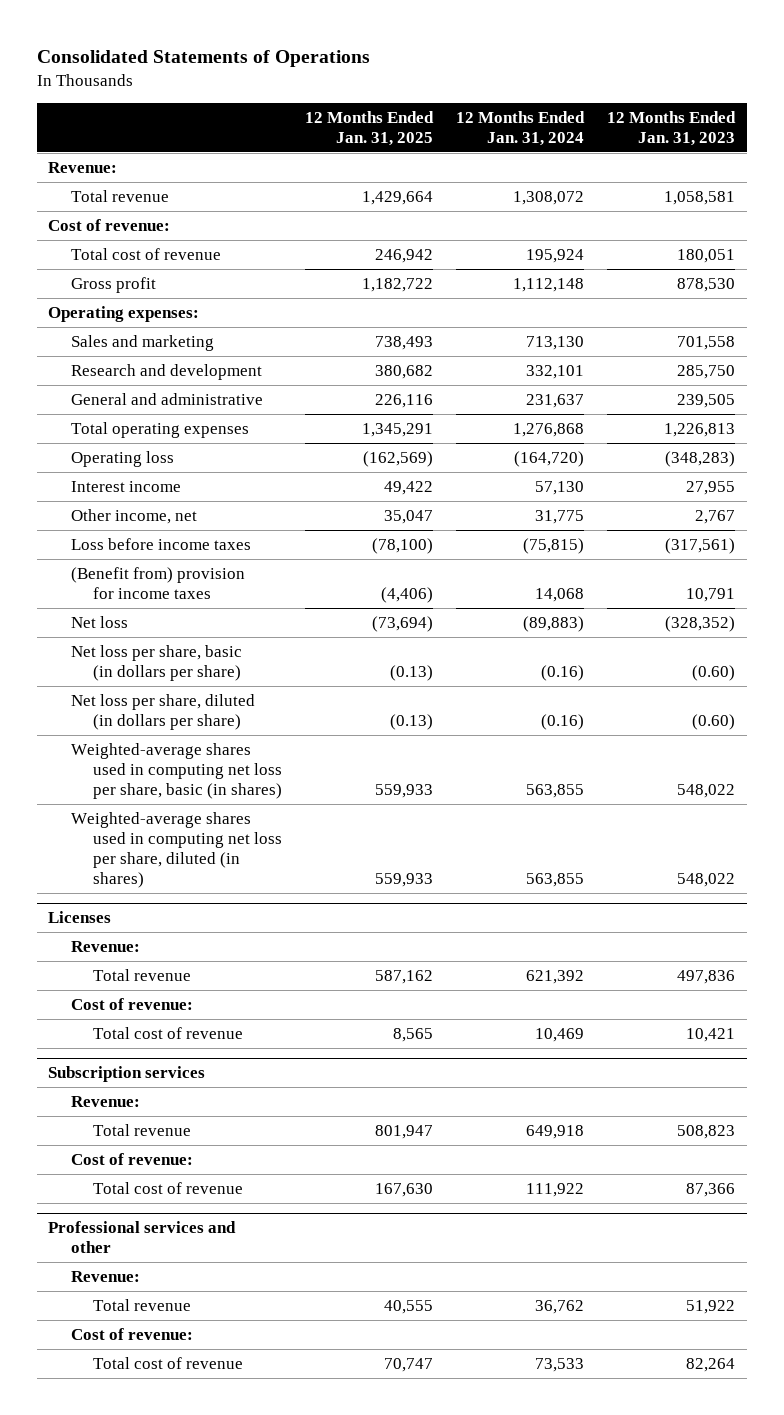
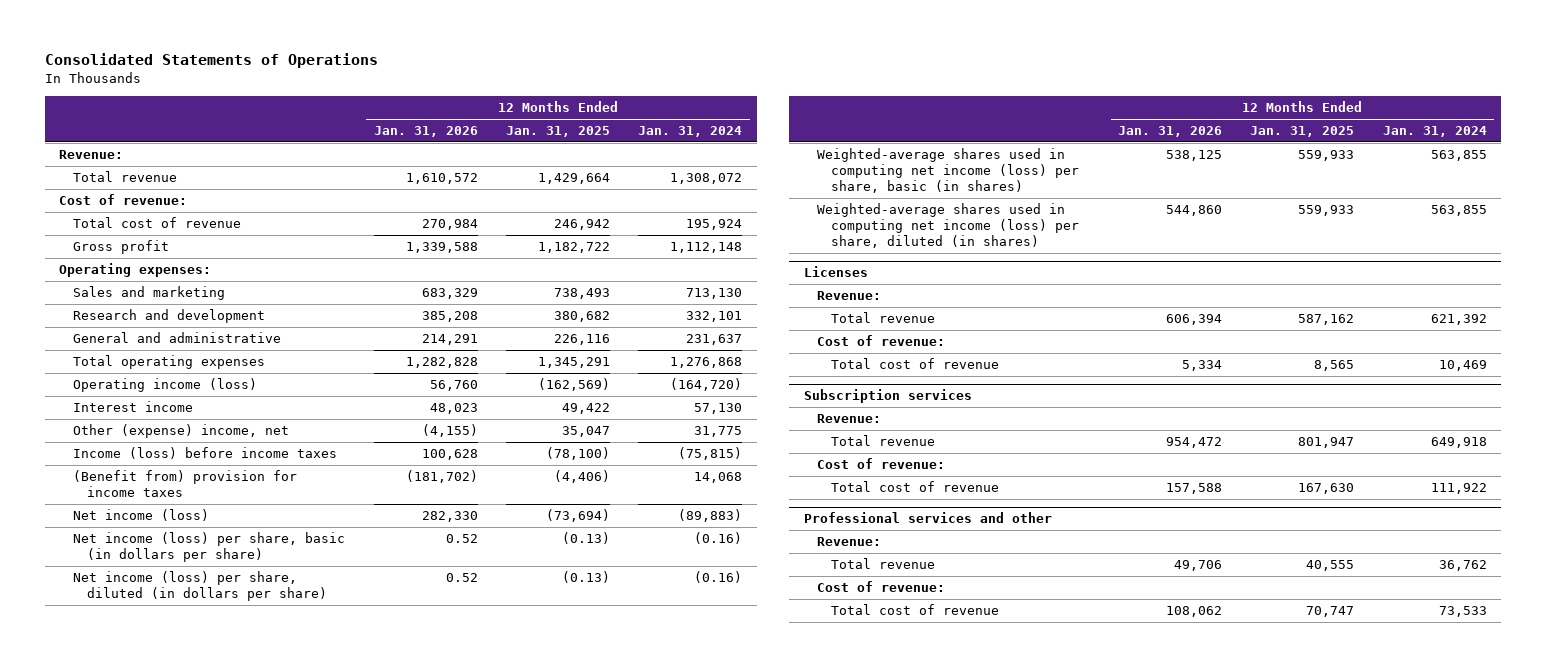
- | 12 Months Ended Jan. 31, 2025 | 12 Months Ended Jan. 31, 2024 | 12 Months Ended Jan. 31, 2023
+ | 12 Months Ended Jan. 31, 2026 | 12 Months Ended Jan. 31, 2025 | 12 Months Ended Jan. 31, 2024
- Operating loss | (162,569) | (164,720) | (348,283)
+ Operating income (loss) | 56,760 | (162,569) | (164,720)
- Other income, net | 35,047 | 31,775 | 2,767
- Loss before income taxes | (78,100) | (75,815) | (317,561)
+ Other (expense) income, net | (4,155) | 35,047 | 31,775
+ Income (loss) before income taxes | 100,628 | (78,100) | (75,815)
- Net loss | (73,694) | (89,883) | (328,352)
- Net loss per share, basic (in dollars per share) | (0.13) | (0.16) | (0.60)
- Net loss per share, diluted (in dollars per share) | (0.13) | (0.16) | (0.60)
- Weighted-average shares used in computing net loss per share, basic (in shares) | 559,933 | 563,855 | 548,022
- Weighted-average shares used in computing net loss per share, diluted (in shares) | 559,933 | 563,855 | 548,022
+ Net income (loss) | 282,330 | (73,694) | (89,883)
+ Net income (loss) per share, basic (in dollars per share) | 0.52 | (0.13) | (0.16)
+ Net income (loss) per share, diluted (in dollars per share) | 0.52 | (0.13) | (0.16)
+ Weighted-average shares used in computing net income (loss) per share, basic (in shares) | 538,125 | 559,933 | 563,855
+ Weighted-average shares used in computing net income (loss) per share, diluted (in shares) | 544,860 | 559,933 | 563,855

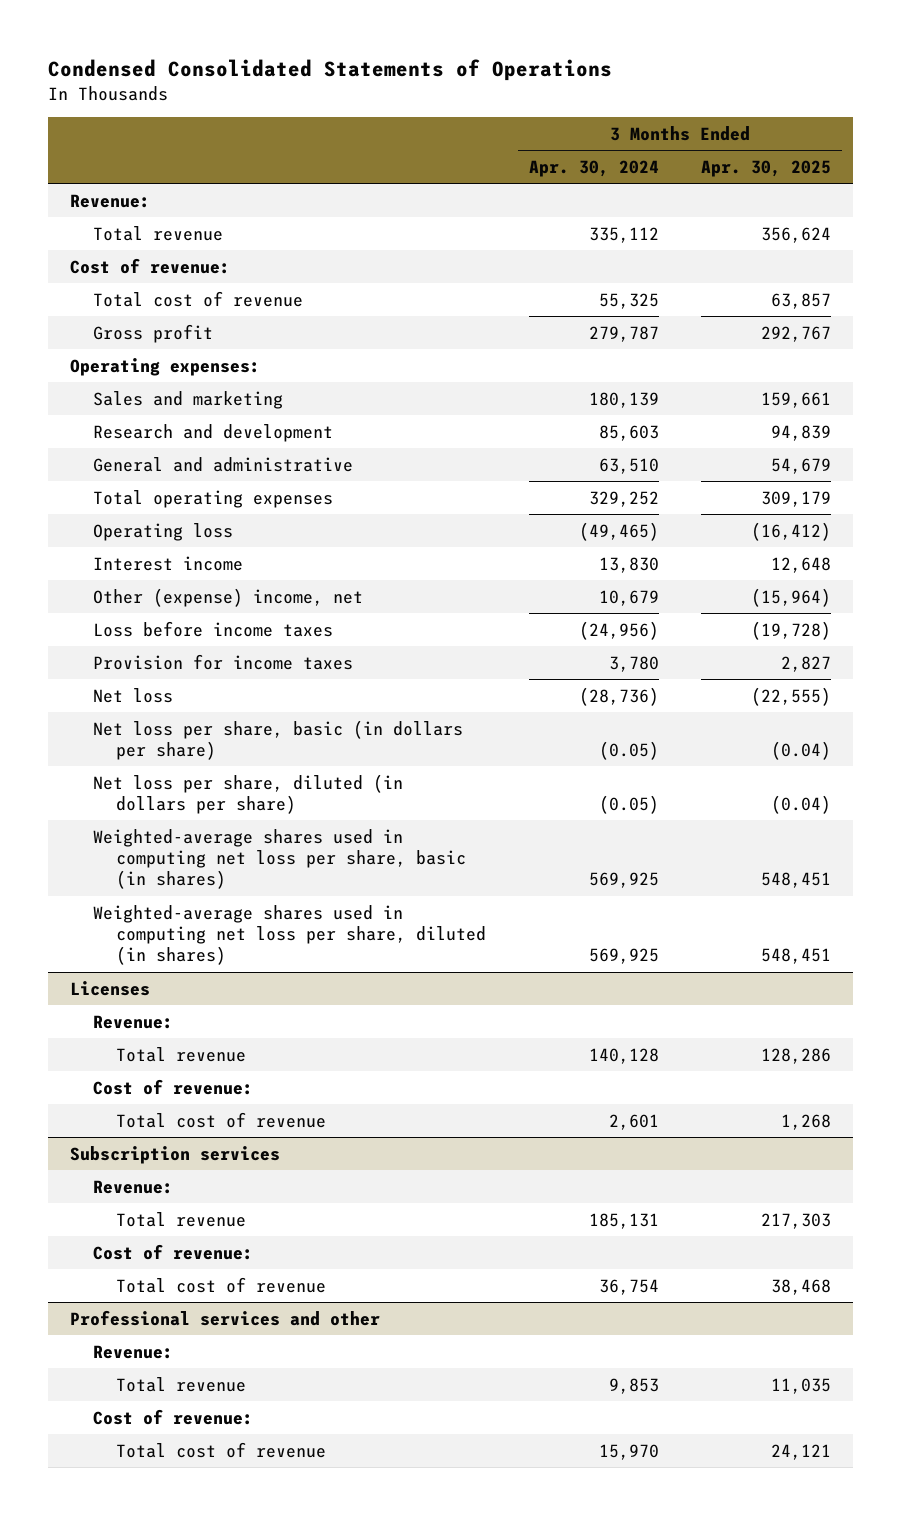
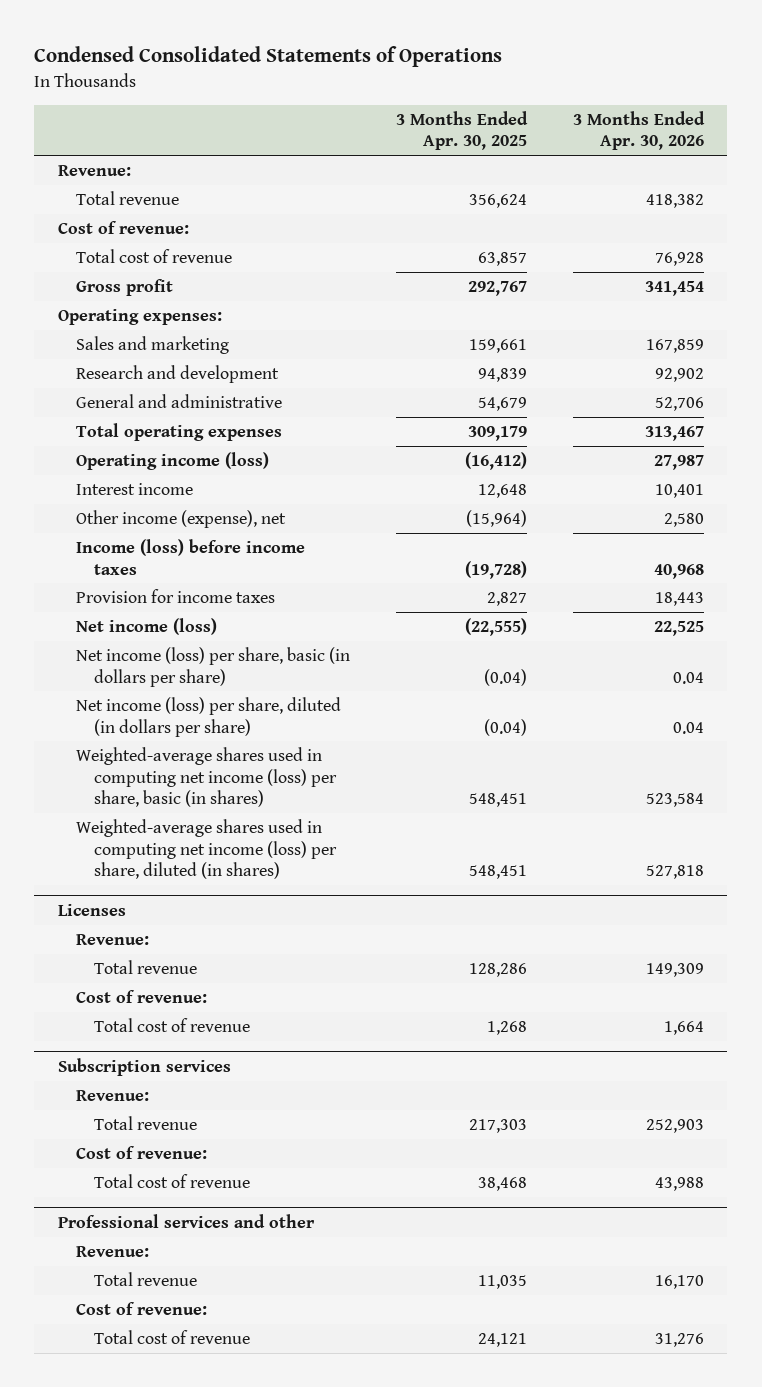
- | 3 Months Ended Apr. 30, 2024 | 3 Months Ended Apr. 30, 2025
+ | 3 Months Ended Apr. 30, 2025 | 3 Months Ended Apr. 30, 2026
- Operating loss | (49,465) | (16,412)
+ Operating income (loss) | (16,412) | 27,987
- Other (expense) income, net | 10,679 | (15,964)
- Loss before income taxes | (24,956) | (19,728)
+ Other income (expense), net | (15,964) | 2,580
+ Income (loss) before income taxes | (19,728) | 40,968
- Net loss | (28,736) | (22,555)
- Net loss per share, basic (in dollars per share) | (0.05) | (0.04)
- Net loss per share, diluted (in dollars per share) | (0.05) | (0.04)
- Weighted-average shares used in computing net loss per share, basic (in shares) | 569,925 | 548,451
- Weighted-average shares used in computing net loss per share, diluted (in shares) | 569,925 | 548,451
+ Net income (loss) | (22,555) | 22,525
+ Net income (loss) per share, basic (in dollars per share) | (0.04) | 0.04
+ Net income (loss) per share, diluted (in dollars per share) | (0.04) | 0.04
+ Weighted-average shares used in computing net income (loss) per share, basic (in shares) | 548,451 | 523,584
+ Weighted-average shares used in computing net income (loss) per share, diluted (in shares) | 548,451 | 527,818

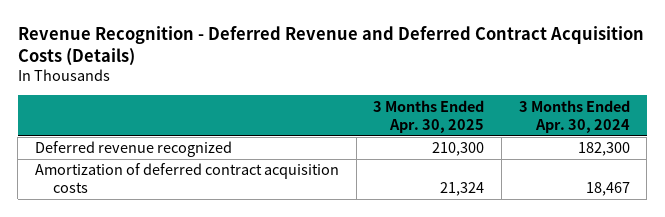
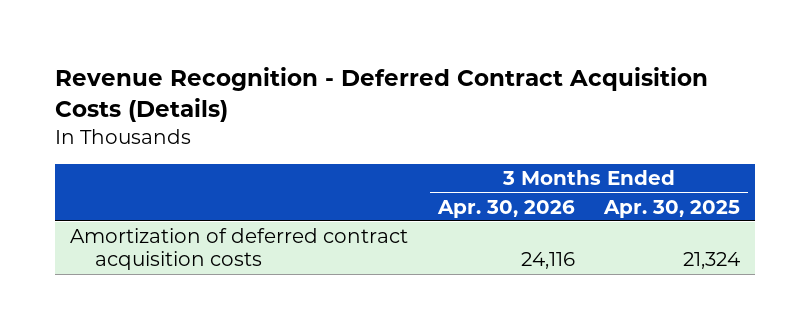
- Revenue Recognition - Deferred Revenue and Deferred Contract Acquisition Costs (Details)
+ Revenue Recognition - Deferred Contract Acquisition Costs (Details)
- | 3 Months Ended Apr. 30, 2025 | 3 Months Ended Apr. 30, 2024
+ | 3 Months Ended Apr. 30, 2026 | 3 Months Ended Apr. 30, 2025
- Deferred revenue recognized | 210,300 | 182,300

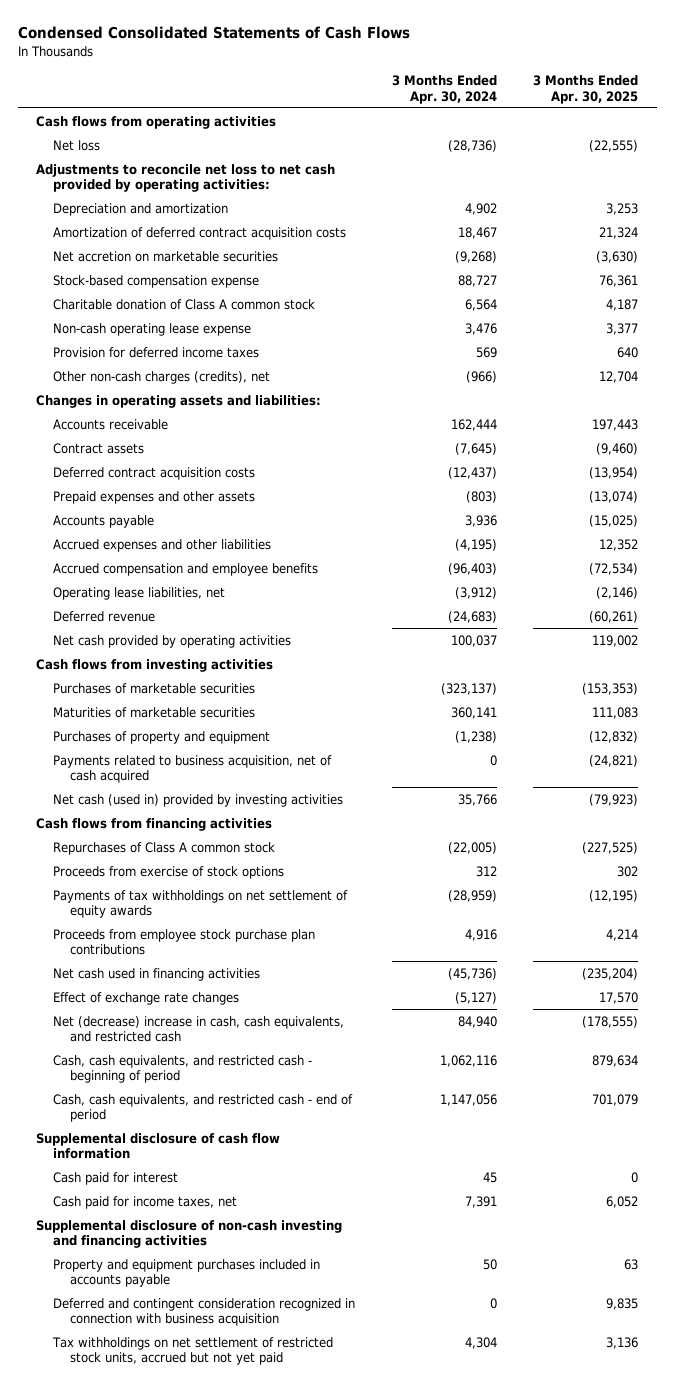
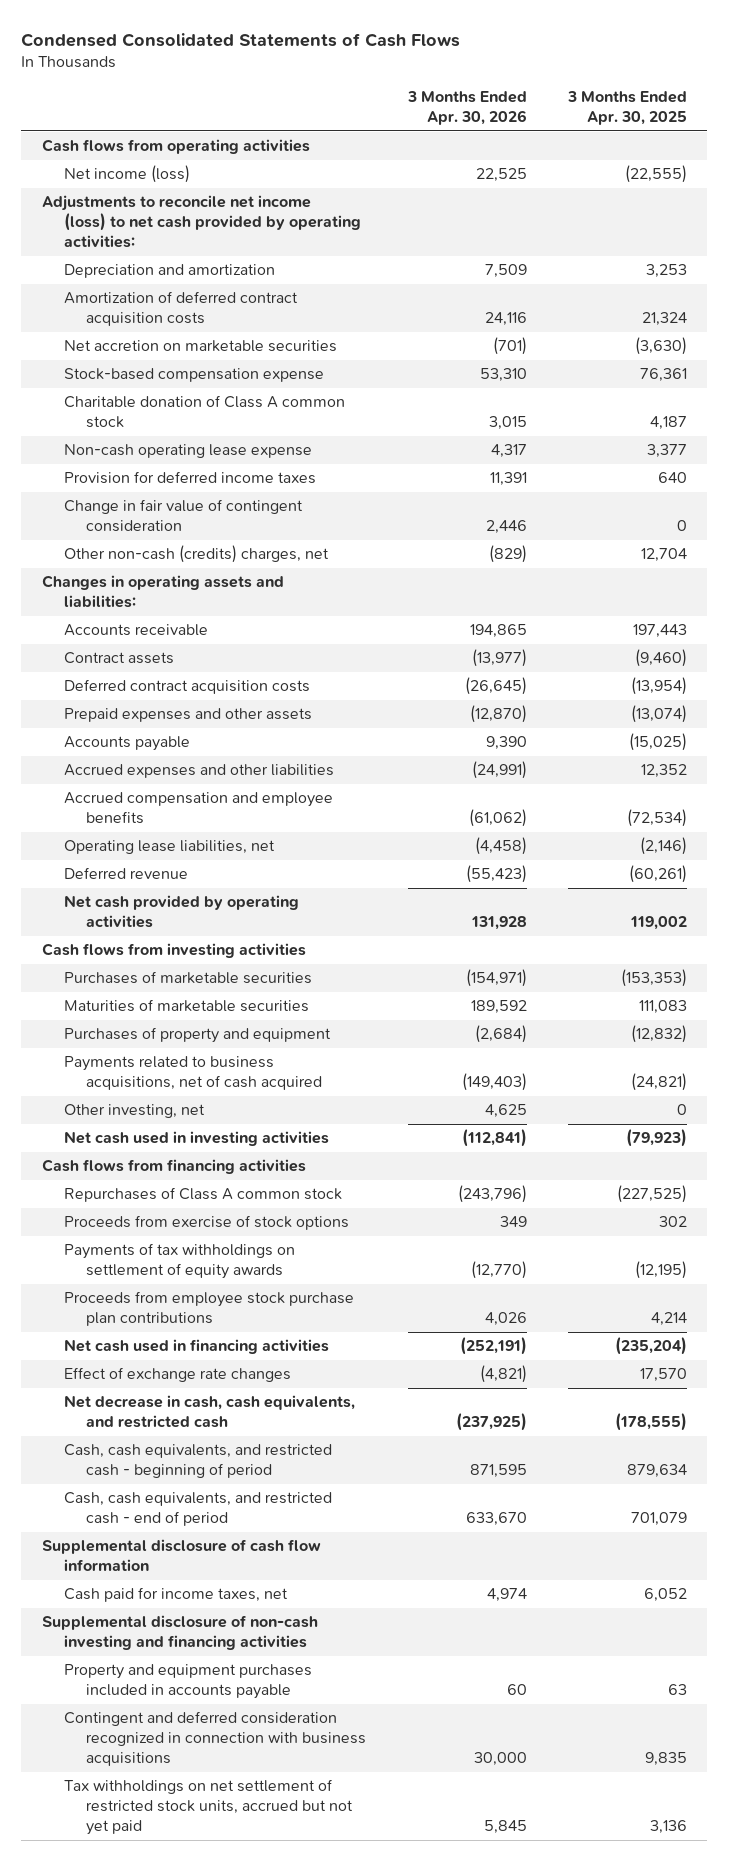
- | 3 Months Ended Apr. 30, 2024 | 3 Months Ended Apr. 30, 2025
+ | 3 Months Ended Apr. 30, 2026 | 3 Months Ended Apr. 30, 2025
- Net loss | (28,736) | (22,555)
- Adjustments to reconcile net loss to net cash provided by operating activities:
+ Net income (loss) | 22,525 | (22,555)
+ Adjustments to reconcile net income (loss) to net cash provided by operating activities:
- Other non-cash charges (credits), net | (966) | 12,704
+ Change in fair value of contingent consideration | 2,446 | 0
+ Other non-cash (credits) charges, net | (829) | 12,704
- Payments related to business acquisition, net of cash acquired | 0 | (24,821)
- Net cash (used in) provided by investing activities | 35,766 | (79,923)
+ Payments related to business acquisitions, net of cash acquired | (149,403) | (24,821)
+ Other investing, net | 4,625 | 0
+ Net cash used in investing activities | (112,841) | (79,923)
- Payments of tax withholdings on net settlement of equity awards | (28,959) | (12,195)
+ Payments of tax withholdings on settlement of equity awards | (12,770) | (12,195)
- Net (decrease) increase in cash, cash equivalents, and restricted cash | 84,940 | (178,555)
+ Net decrease in cash, cash equivalents, and restricted cash | (237,925) | (178,555)
- Cash paid for interest | 45 | 0
- Deferred and contingent consideration recognized in connection with business acquisition | 0 | 9,835
+ Contingent and deferred consideration recognized in connection with business acquisitions | 30,000 | 9,835

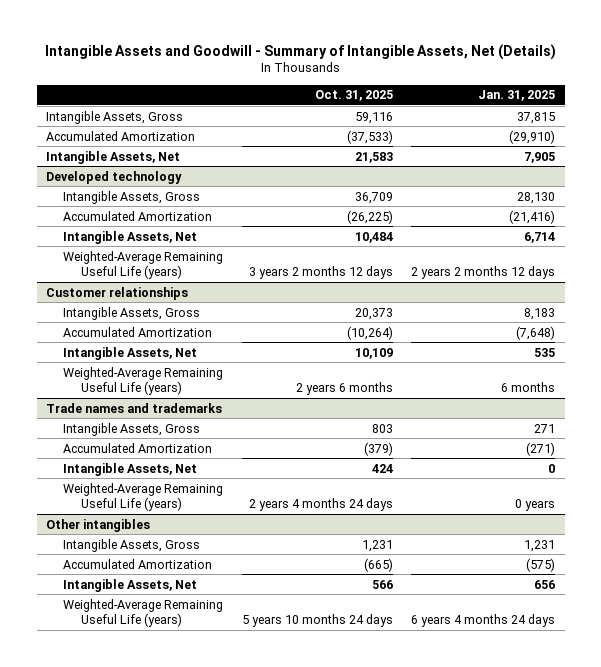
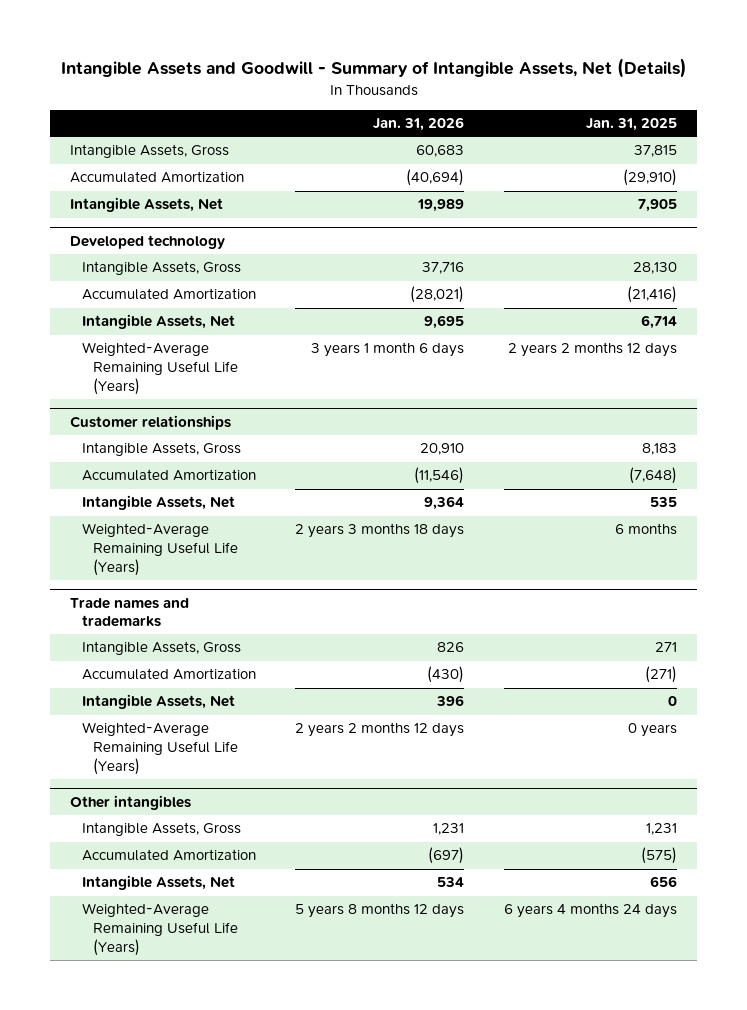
- | Oct. 31, 2025 | Jan. 31, 2025
+ | Jan. 31, 2026 | Jan. 31, 2025
@ Developed technology
- Weighted-Average Remaining Useful Life (years) | 3 years 2 months 12 days | 2 years 2 months 12 days
+ Weighted-Average Remaining Useful Life (Years) | 3 years 1 month 6 days | 2 years 2 months 12 days
@ Customer relationships
- Weighted-Average Remaining Useful Life (years) | 2 years 6 months | 6 months
+ Weighted-Average Remaining Useful Life (Years) | 2 years 3 months 18 days | 6 months
@ Trade names and trademarks
- Weighted-Average Remaining Useful Life (years) | 2 years 4 months 24 days | 0 years
+ Weighted-Average Remaining Useful Life (Years) | 2 years 2 months 12 days | 0 years
@ Other intangibles
- Weighted-Average Remaining Useful Life (years) | 5 years 10 months 24 days | 6 years 4 months 24 days
+ Weighted-Average Remaining Useful Life (Years) | 5 years 8 months 12 days | 6 years 4 months 24 days

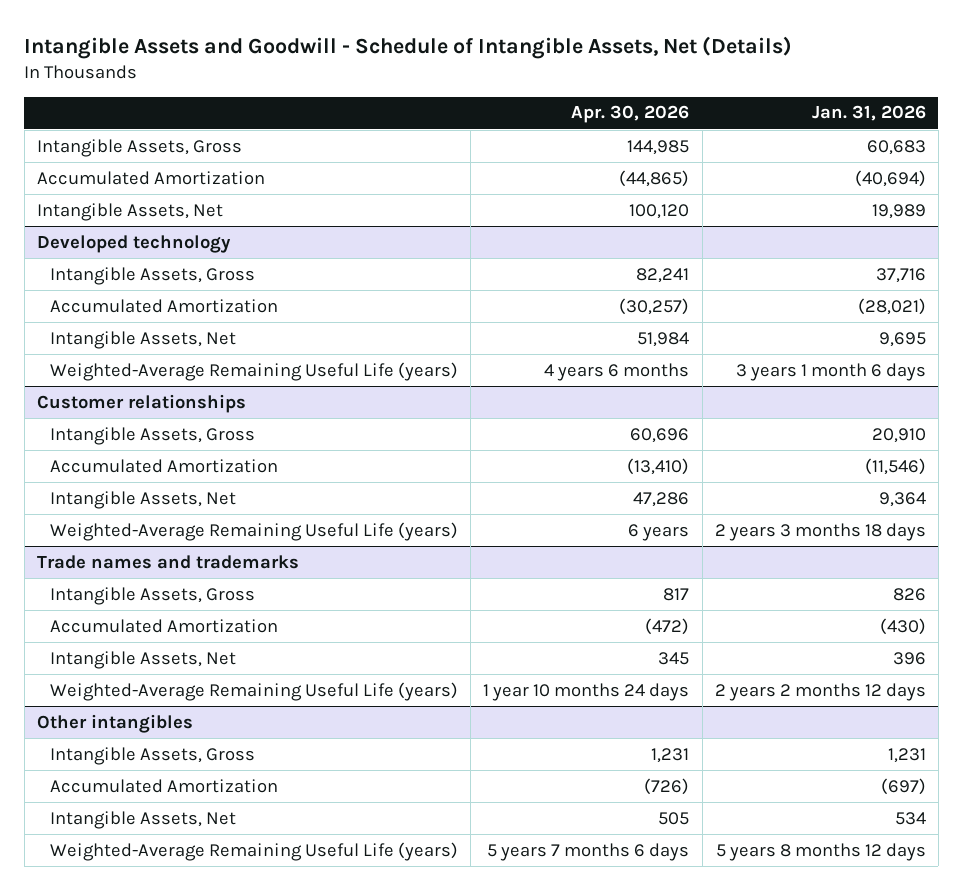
- Intangible Assets and Goodwill - Summary of Intangible Assets, Net (Details)
+ Intangible Assets and Goodwill - Schedule of Intangible Assets, Net (Details)
- | Jan. 31, 2026 | Jan. 31, 2025
+ | Apr. 30, 2026 | Jan. 31, 2026
@ Developed technology
- Weighted-Average Remaining Useful Life (Years) | 3 years 1 month 6 days | 2 years 2 months 12 days
+ Weighted-Average Remaining Useful Life (years) | 4 years 6 months | 3 years 1 month 6 days
@ Customer relationships
- Weighted-Average Remaining Useful Life (Years) | 2 years 3 months 18 days | 6 months
+ Weighted-Average Remaining Useful Life (years) | 6 years | 2 years 3 months 18 days
@ Trade names and trademarks
- Weighted-Average Remaining Useful Life (Years) | 2 years 2 months 12 days | 0 years
+ Weighted-Average Remaining Useful Life (years) | 1 year 10 months 24 days | 2 years 2 months 12 days
@ Other intangibles
- Weighted-Average Remaining Useful Life (Years) | 5 years 8 months 12 days | 6 years 4 months 24 days
+ Weighted-Average Remaining Useful Life (years) | 5 years 7 months 6 days | 5 years 8 months 12 days

